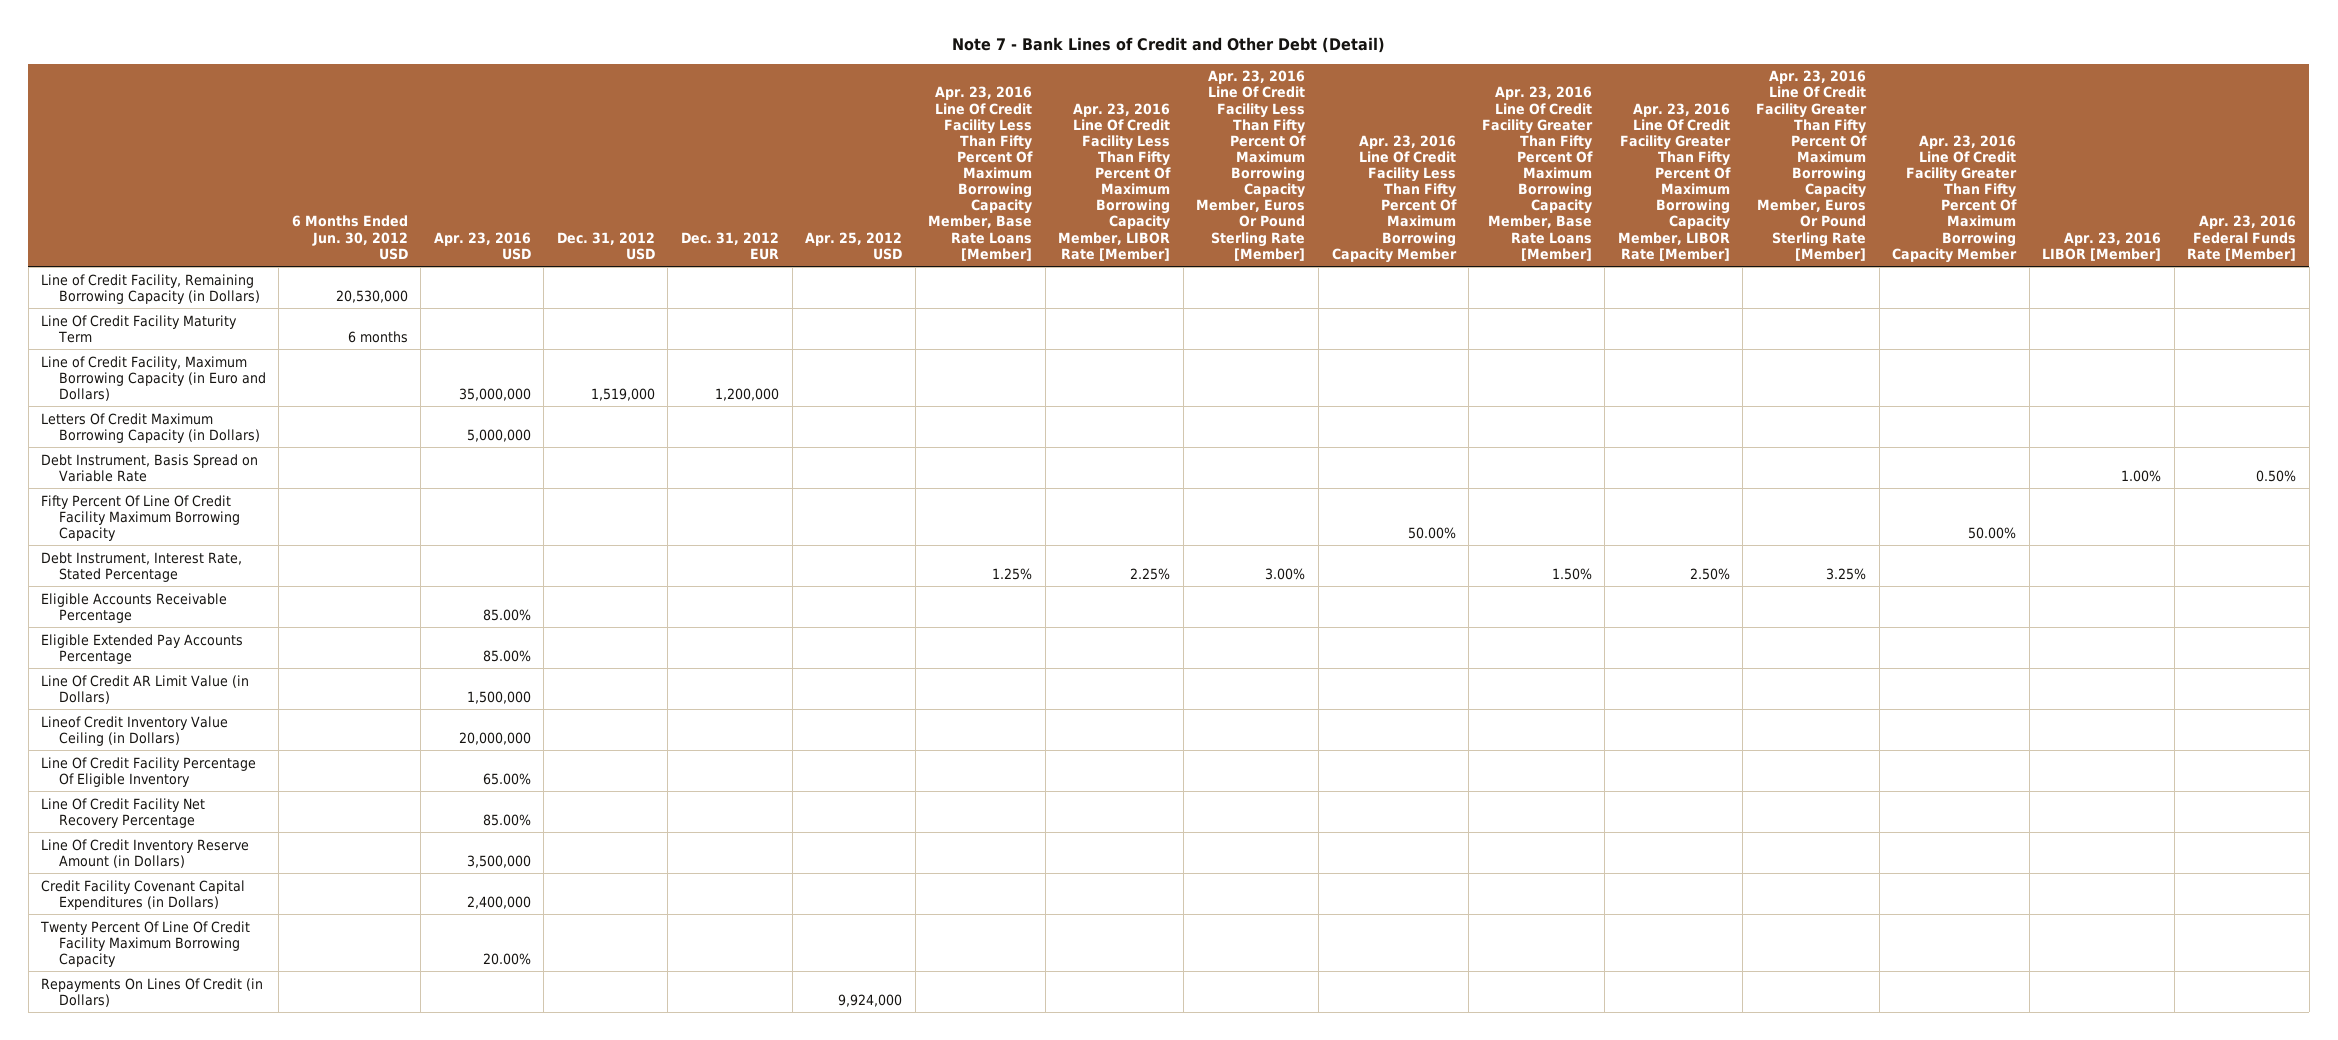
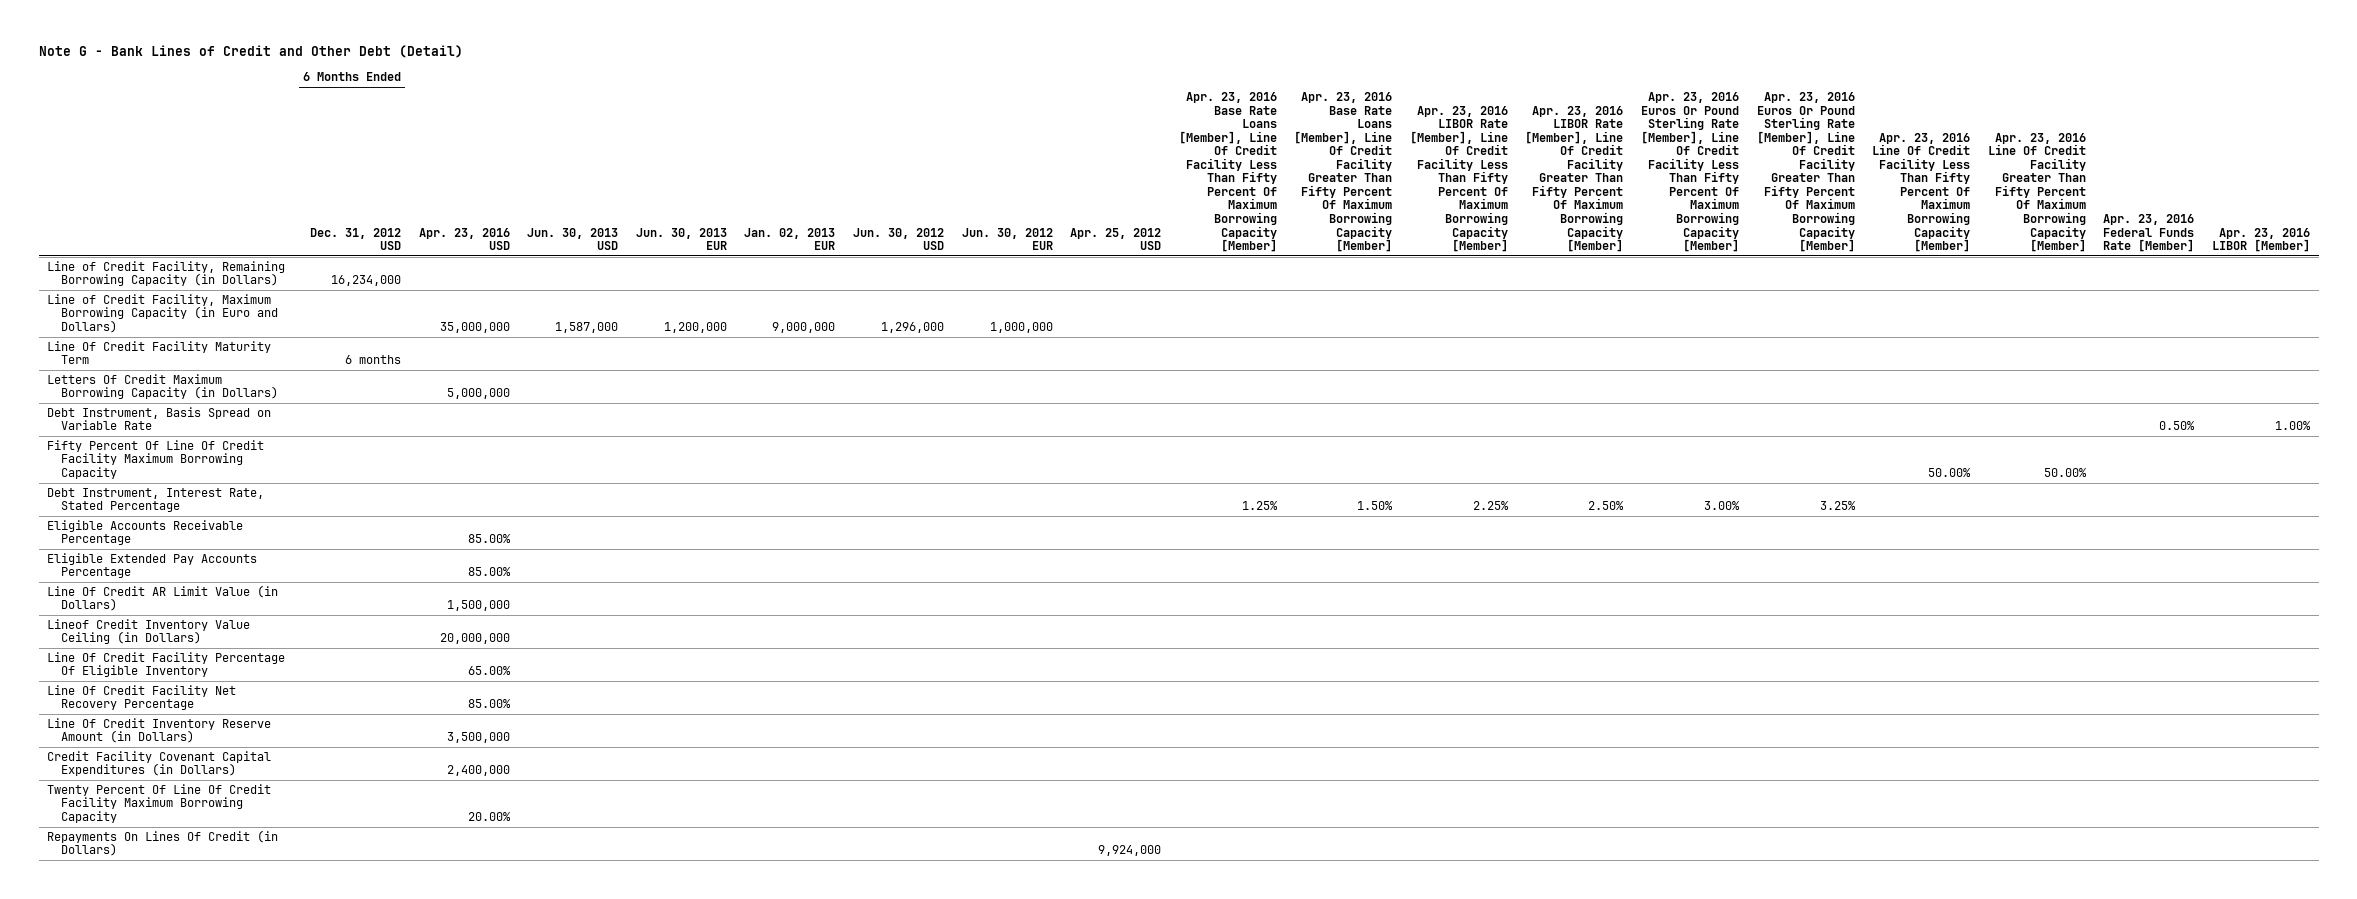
- Note 7 - Bank Lines of Credit and Other Debt (Detail)
+ Note G - Bank Lines of Credit and Other Debt (Detail)
- | 6 Months Ended Jun. 30, 2012 USD | Apr. 23, 2016 USD | Dec. 31, 2012 USD | Dec. 31, 2012 EUR | Apr. 25, 2012 USD | Apr. 23, 2016 Line Of Credit Facility Less Than Fifty Percent Of Maximum Borrowing Capacity Member, Base Rate Loans [Member] | Apr. 23, 2016 Line Of Credit Facility Less Than Fifty Percent Of Maximum Borrowing Capacity Member, LIBOR Rate [Member] | Apr. 23, 2016 Line Of Credit Facility Less Than Fifty Percent Of Maximum Borrowing Capacity Member, Euros Or Pound Sterling Rate [Member] | Apr. 23, 2016 Line Of Credit Facility Less Than Fifty Percent Of Maximum Borrowing Capacity Member | Apr. 23, 2016 Line Of Credit Facility Greater Than Fifty Percent Of Maximum Borrowing Capacity Member, Base Rate Loans [Member] | Apr. 23, 2016 Line Of Credit Facility Greater Than Fifty Percent Of Maximum Borrowing Capacity Member, LIBOR Rate [Member] | Apr. 23, 2016 Line Of Credit Facility Greater Than Fifty Percent Of Maximum Borrowing Capacity Member, Euros Or Pound Sterling Rate [Member] | Apr. 23, 2016 Line Of Credit Facility Greater Than Fifty Percent Of Maximum Borrowing Capacity Member | Apr. 23, 2016 LIBOR [Member] | Apr. 23, 2016 Federal Funds Rate [Member]
+ | 6 Months Ended Dec. 31, 2012 USD | Apr. 23, 2016 USD | Jun. 30, 2013 USD | Jun. 30, 2013 EUR | Jan. 02, 2013 EUR | Jun. 30, 2012 USD | Jun. 30, 2012 EUR | Apr. 25, 2012 USD | Apr. 23, 2016 Base Rate Loans [Member], Line Of Credit Facility Less Than Fifty Percent Of Maximum Borrowing Capacity [Member] | Apr. 23, 2016 Base Rate Loans [Member], Line Of Credit Facility Greater Than Fifty Percent Of Maximum Borrowing Capacity [Member] | Apr. 23, 2016 LIBOR Rate [Member], Line Of Credit Facility Less Than Fifty Percent Of Maximum Borrowing Capacity [Member] | Apr. 23, 2016 LIBOR Rate [Member], Line Of Credit Facility Greater Than Fifty Percent Of Maximum Borrowing Capacity [Member] | Apr. 23, 2016 Euros Or Pound Sterling Rate [Member], Line Of Credit Facility Less Than Fifty Percent Of Maximum Borrowing Capacity [Member] | Apr. 23, 2016 Euros Or Pound Sterling Rate [Member], Line Of Credit Facility Greater Than Fifty Percent Of Maximum Borrowing Capacity [Member] | Apr. 23, 2016 Line Of Credit Facility Less Than Fifty Percent Of Maximum Borrowing Capacity [Member] | Apr. 23, 2016 Line Of Credit Facility Greater Than Fifty Percent Of Maximum Borrowing Capacity [Member] | Apr. 23, 2016 Federal Funds Rate [Member] | Apr. 23, 2016 LIBOR [Member]
moved down: Line Of Credit Facility Maturity Term | 6 months | | | | | | | | | | | | | | | | |

